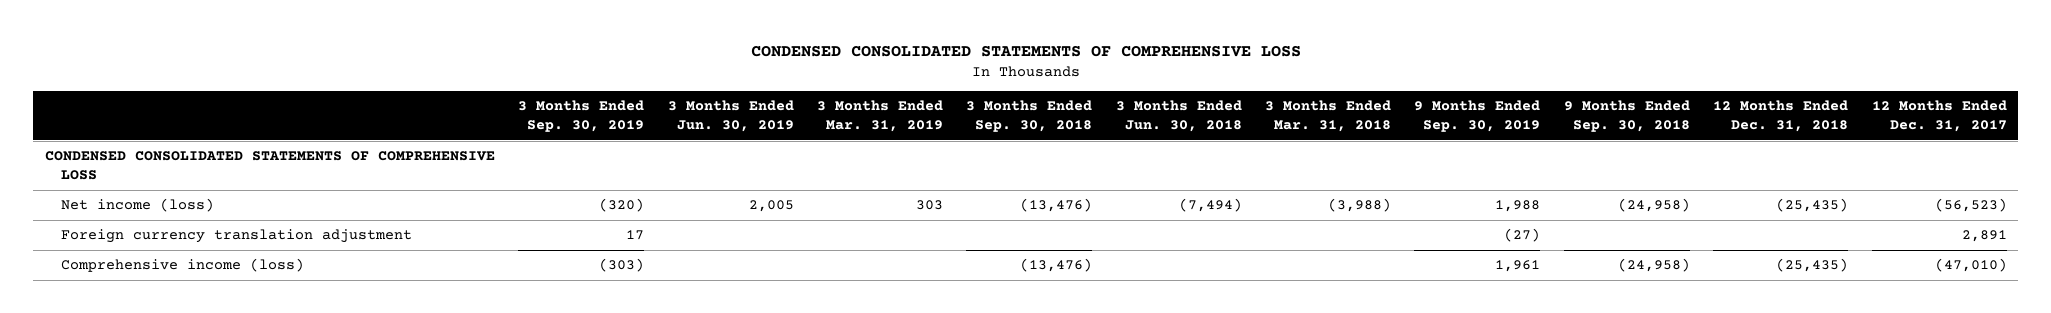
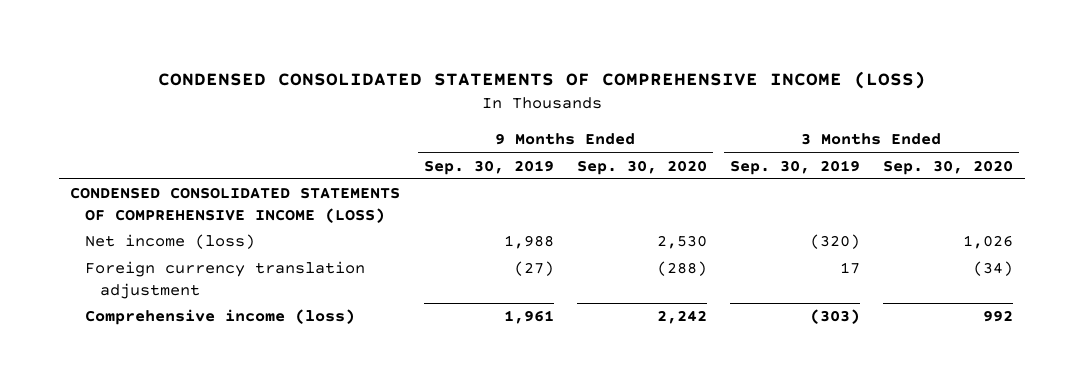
- CONDENSED CONSOLIDATED STATEMENTS OF COMPREHENSIVE LOSS
+ CONDENSED CONSOLIDATED STATEMENTS OF COMPREHENSIVE INCOME (LOSS)
- | 3 Months Ended Sep. 30, 2019 | 3 Months Ended Jun. 30, 2019 | 3 Months Ended Mar. 31, 2019 | 3 Months Ended Sep. 30, 2018 | 3 Months Ended Jun. 30, 2018 | 3 Months Ended Mar. 31, 2018 | 9 Months Ended Sep. 30, 2019 | 9 Months Ended Sep. 30, 2018 | 12 Months Ended Dec. 31, 2018 | 12 Months Ended Dec. 31, 2017
+ | 9 Months Ended Sep. 30, 2019 | 9 Months Ended Sep. 30, 2020 | 3 Months Ended Sep. 30, 2019 | 3 Months Ended Sep. 30, 2020
- CONDENSED CONSOLIDATED STATEMENTS OF COMPREHENSIVE LOSS
+ CONDENSED CONSOLIDATED STATEMENTS OF COMPREHENSIVE INCOME (LOSS)

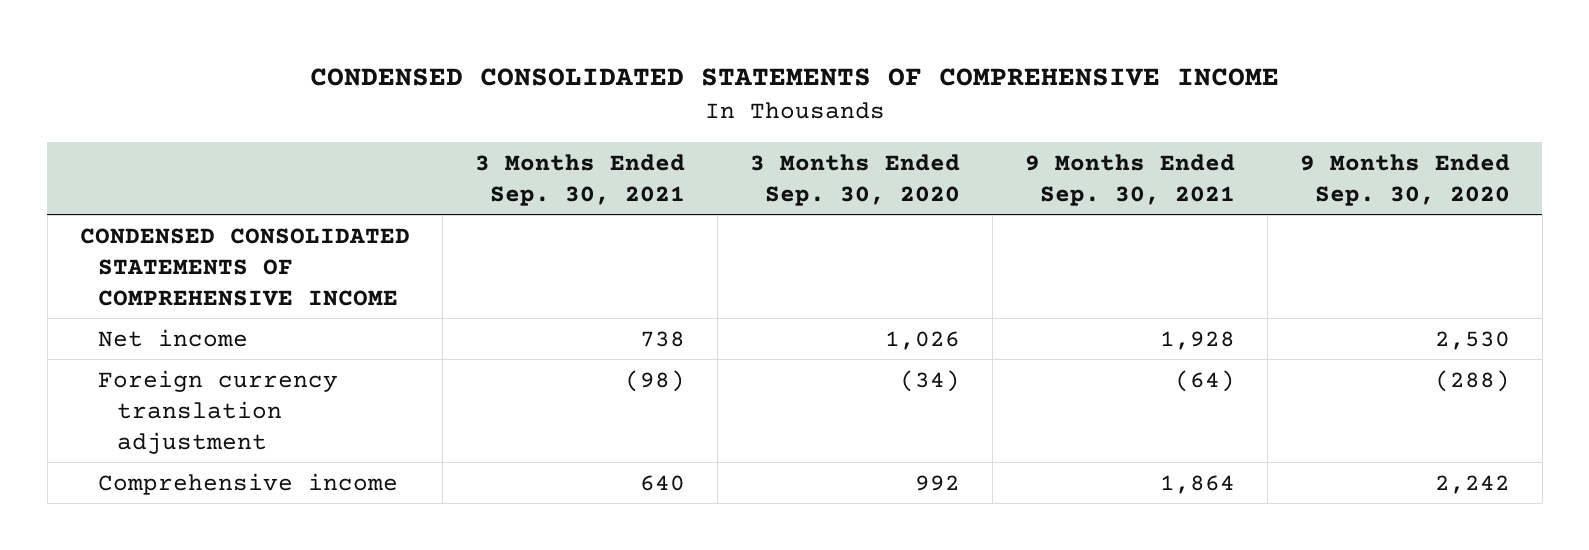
- CONDENSED CONSOLIDATED STATEMENTS OF COMPREHENSIVE INCOME (LOSS)
+ CONDENSED CONSOLIDATED STATEMENTS OF COMPREHENSIVE INCOME
- | 9 Months Ended Sep. 30, 2019 | 9 Months Ended Sep. 30, 2020 | 3 Months Ended Sep. 30, 2019 | 3 Months Ended Sep. 30, 2020
+ | 3 Months Ended Sep. 30, 2021 | 3 Months Ended Sep. 30, 2020 | 9 Months Ended Sep. 30, 2021 | 9 Months Ended Sep. 30, 2020
- CONDENSED CONSOLIDATED STATEMENTS OF COMPREHENSIVE INCOME (LOSS)
- Net income (loss) | 1,988 | 2,530 | (320) | 1,026
+ CONDENSED CONSOLIDATED STATEMENTS OF COMPREHENSIVE INCOME
+ Net income | 738 | 1,026 | 1,928 | 2,530
- Comprehensive income (loss) | 1,961 | 2,242 | (303) | 992
+ Comprehensive income | 640 | 992 | 1,864 | 2,242

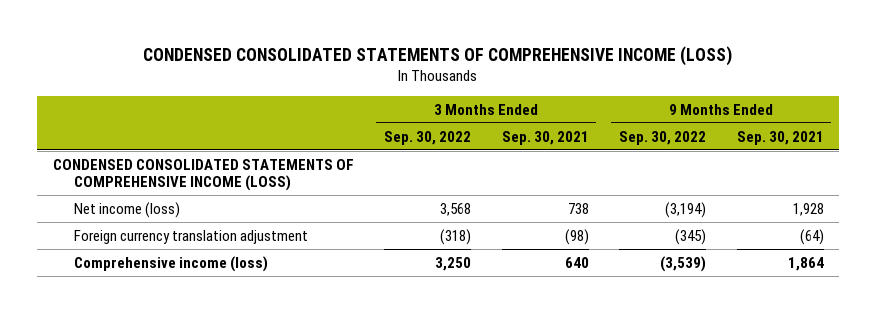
- CONDENSED CONSOLIDATED STATEMENTS OF COMPREHENSIVE INCOME
+ CONDENSED CONSOLIDATED STATEMENTS OF COMPREHENSIVE INCOME (LOSS)
- | 3 Months Ended Sep. 30, 2021 | 3 Months Ended Sep. 30, 2020 | 9 Months Ended Sep. 30, 2021 | 9 Months Ended Sep. 30, 2020
+ | 3 Months Ended Sep. 30, 2022 | 3 Months Ended Sep. 30, 2021 | 9 Months Ended Sep. 30, 2022 | 9 Months Ended Sep. 30, 2021
- CONDENSED CONSOLIDATED STATEMENTS OF COMPREHENSIVE INCOME
- Net income | 738 | 1,026 | 1,928 | 2,530
+ CONDENSED CONSOLIDATED STATEMENTS OF COMPREHENSIVE INCOME (LOSS)
+ Net income (loss) | 3,568 | 738 | (3,194) | 1,928
- Comprehensive income | 640 | 992 | 1,864 | 2,242
+ Comprehensive income (loss) | 3,250 | 640 | (3,539) | 1,864

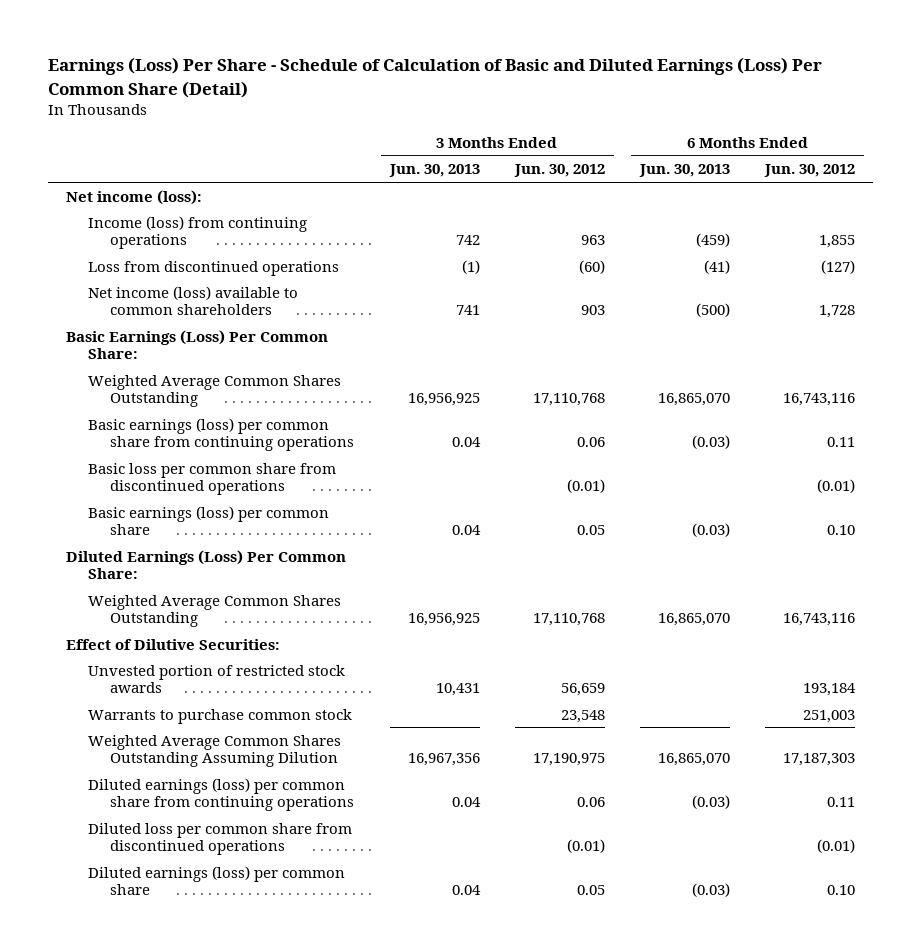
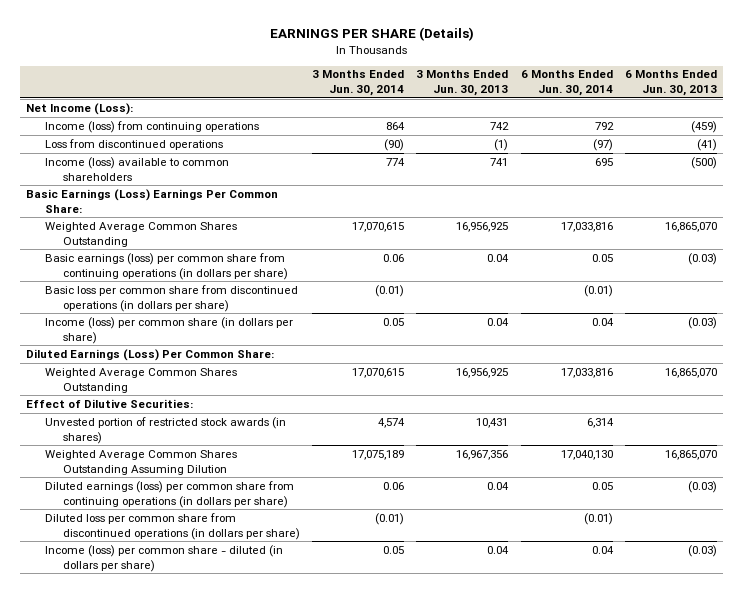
- Earnings (Loss) Per Share - Schedule of Calculation of Basic and Diluted Earnings (Loss) Per Common Share (Detail)
+ EARNINGS PER SHARE (Details)
- | 3 Months Ended Jun. 30, 2013 | 3 Months Ended Jun. 30, 2012 | 6 Months Ended Jun. 30, 2013 | 6 Months Ended Jun. 30, 2012
+ | 3 Months Ended Jun. 30, 2014 | 3 Months Ended Jun. 30, 2013 | 6 Months Ended Jun. 30, 2014 | 6 Months Ended Jun. 30, 2013
- Net income (loss):
+ Net Income (Loss):
- Net income (loss) available to common shareholders | 741 | 903 | (500) | 1,728
- Basic Earnings (Loss) Per Common Share:
+ Income (loss) available to common shareholders | 774 | 741 | 695 | (500)
+ Basic Earnings (Loss) Earnings Per Common Share:
- Basic earnings (loss) per common share from continuing operations | 0.04 | 0.06 | (0.03) | 0.11
- Basic loss per common share from discontinued operations | | (0.01) | | (0.01)
- Basic earnings (loss) per common share | 0.04 | 0.05 | (0.03) | 0.10
+ Basic earnings (loss) per common share from continuing operations (in dollars per share) | 0.06 | 0.04 | 0.05 | (0.03)
+ Basic loss per common share from discontinued operations (in dollars per share) | (0.01) | | (0.01) |
+ Income (loss) per common share (in dollars per share) | 0.05 | 0.04 | 0.04 | (0.03)
- Unvested portion of restricted stock awards | 10,431 | 56,659 | | 193,184
- Warrants to purchase common stock | | 23,548 | | 251,003
+ Unvested portion of restricted stock awards (in shares) | 4,574 | 10,431 | 6,314 |
- Diluted earnings (loss) per common share from continuing operations | 0.04 | 0.06 | (0.03) | 0.11
- Diluted loss per common share from discontinued operations | | (0.01) | | (0.01)
- Diluted earnings (loss) per common share | 0.04 | 0.05 | (0.03) | 0.10
+ Diluted earnings (loss) per common share from continuing operations (in dollars per share) | 0.06 | 0.04 | 0.05 | (0.03)
+ Diluted loss per common share from discontinued operations (in dollars per share) | (0.01) | | (0.01) |
+ Income (loss) per common share - diluted (in dollars per share) | 0.05 | 0.04 | 0.04 | (0.03)

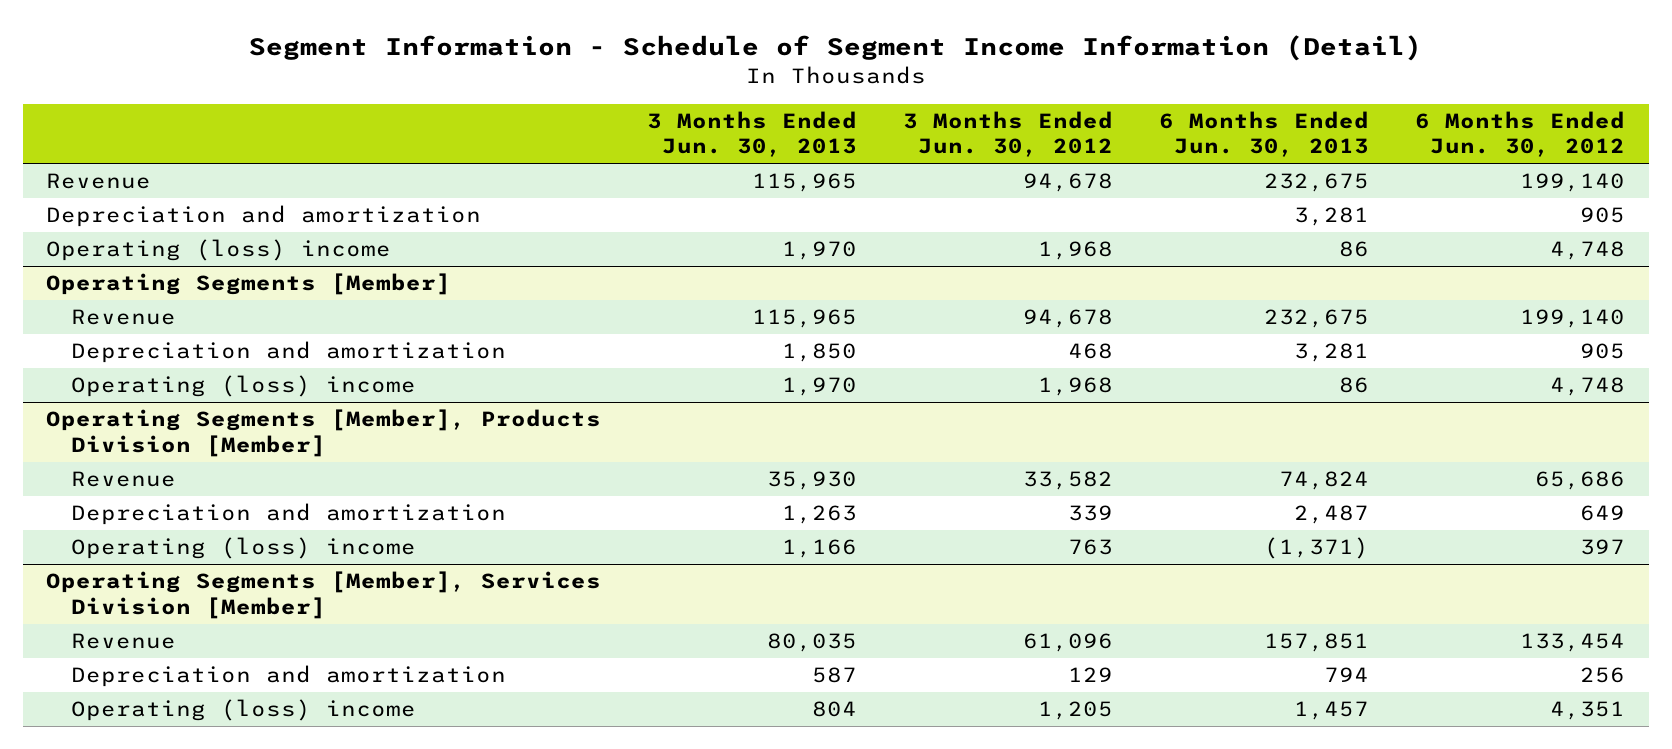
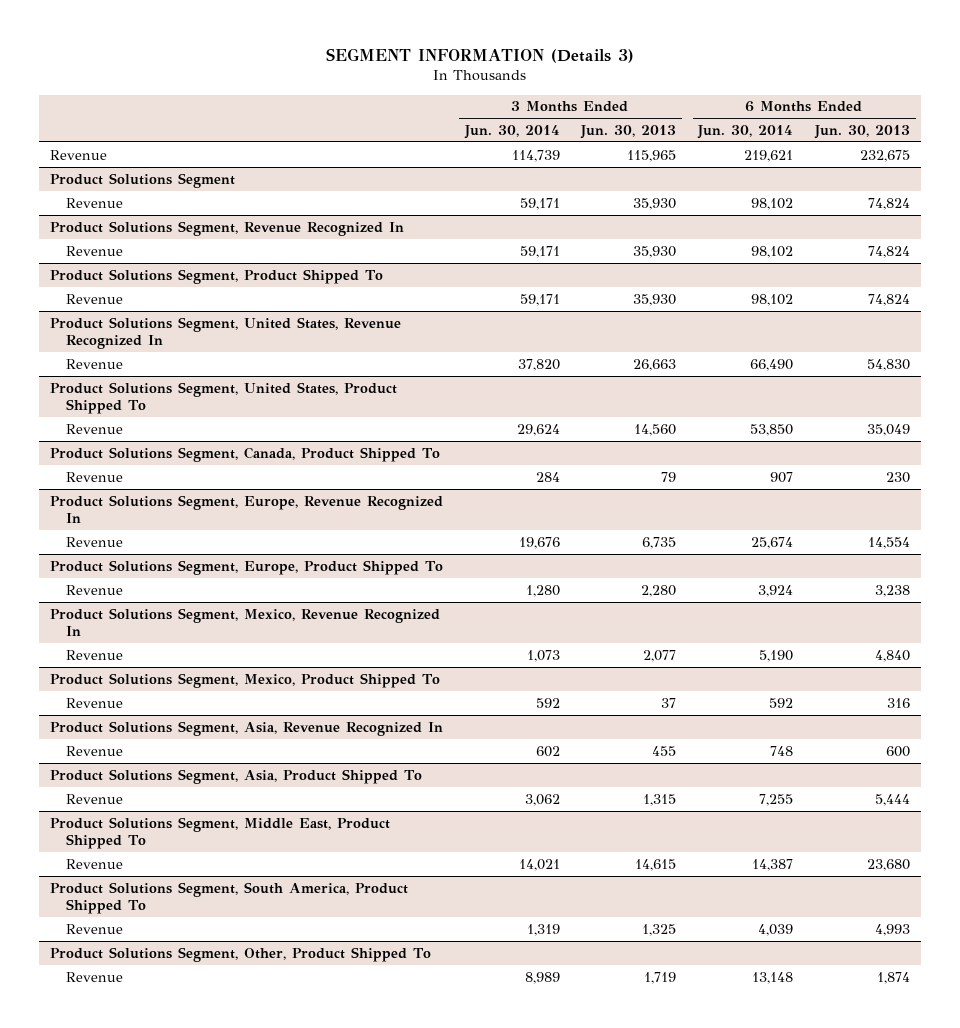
- Segment Information - Schedule of Segment Income Information (Detail)
+ SEGMENT INFORMATION (Details 3)
- | 3 Months Ended Jun. 30, 2013 | 3 Months Ended Jun. 30, 2012 | 6 Months Ended Jun. 30, 2013 | 6 Months Ended Jun. 30, 2012
+ | 3 Months Ended Jun. 30, 2014 | 3 Months Ended Jun. 30, 2013 | 6 Months Ended Jun. 30, 2014 | 6 Months Ended Jun. 30, 2013
- Depreciation and amortization | | | 3,281 | 905
- Operating (loss) income | 1,970 | 1,968 | 86 | 4,748
- Operating Segments [Member]
- Revenue | 115,965 | 94,678 | 232,675 | 199,140
- Depreciation and amortization | 1,850 | 468 | 3,281 | 905
- Operating (loss) income | 1,970 | 1,968 | 86 | 4,748
- Operating Segments [Member], Products Division [Member]
+ Product Solutions Segment
- Depreciation and amortization | 1,263 | 339 | 2,487 | 649
- Operating (loss) income | 1,166 | 763 | (1,371) | 397
- Operating Segments [Member], Services Division [Member]
- Revenue | 80,035 | 61,096 | 157,851 | 133,454
- Depreciation and amortization | 587 | 129 | 794 | 256
- Operating (loss) income | 804 | 1,205 | 1,457 | 4,351
+ Product Solutions Segment, Revenue Recognized In
+ Revenue | 59,171 | 35,930 | 98,102 | 74,824
+ Product Solutions Segment, Product Shipped To
+ Revenue | 59,171 | 35,930 | 98,102 | 74,824
+ Product Solutions Segment, United States, Revenue Recognized In
+ Revenue | 37,820 | 26,663 | 66,490 | 54,830
+ Product Solutions Segment, United States, Product Shipped To
+ Revenue | 29,624 | 14,560 | 53,850 | 35,049
+ Product Solutions Segment, Canada, Product Shipped To
+ Revenue | 284 | 79 | 907 | 230
+ Product Solutions Segment, Europe, Revenue Recognized In
+ Revenue | 19,676 | 6,735 | 25,674 | 14,554
+ Product Solutions Segment, Europe, Product Shipped To
+ Revenue | 1,280 | 2,280 | 3,924 | 3,238
+ Product Solutions Segment, Mexico, Revenue Recognized In
+ Revenue | 1,073 | 2,077 | 5,190 | 4,840
+ Product Solutions Segment, Mexico, Product Shipped To
+ Revenue | 592 | 37 | 592 | 316
+ Product Solutions Segment, Asia, Revenue Recognized In
+ Revenue | 602 | 455 | 748 | 600
+ Product Solutions Segment, Asia, Product Shipped To
+ Revenue | 3,062 | 1,315 | 7,255 | 5,444
+ Product Solutions Segment, Middle East, Product Shipped To
+ Revenue | 14,021 | 14,615 | 14,387 | 23,680
+ Product Solutions Segment, South America, Product Shipped To
+ Revenue | 1,319 | 1,325 | 4,039 | 4,993
+ Product Solutions Segment, Other, Product Shipped To
+ Revenue | 8,989 | 1,719 | 13,148 | 1,874

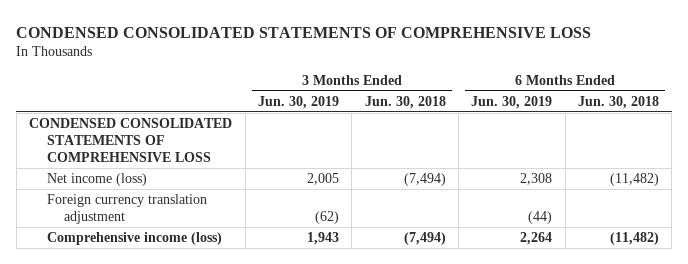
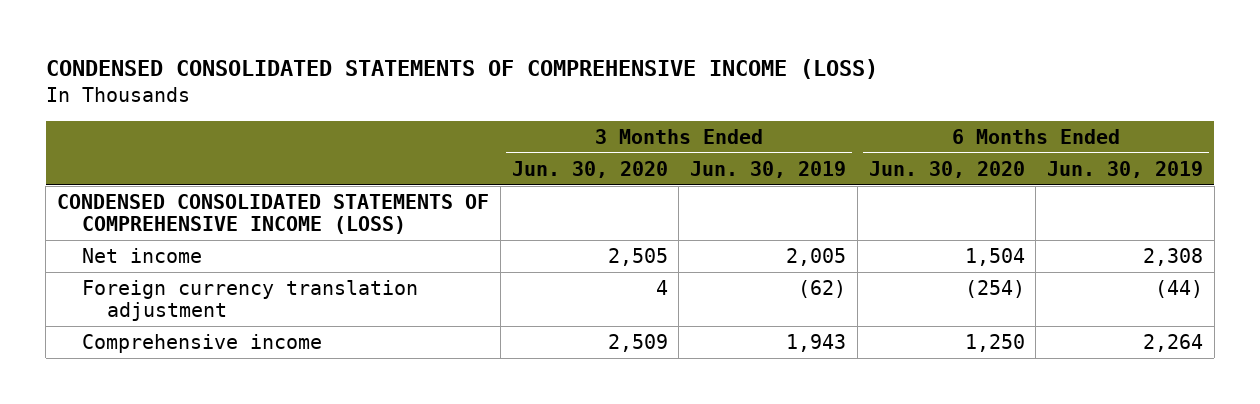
- CONDENSED CONSOLIDATED STATEMENTS OF COMPREHENSIVE LOSS
+ CONDENSED CONSOLIDATED STATEMENTS OF COMPREHENSIVE INCOME (LOSS)
- | 3 Months Ended Jun. 30, 2019 | 3 Months Ended Jun. 30, 2018 | 6 Months Ended Jun. 30, 2019 | 6 Months Ended Jun. 30, 2018
+ | 3 Months Ended Jun. 30, 2020 | 3 Months Ended Jun. 30, 2019 | 6 Months Ended Jun. 30, 2020 | 6 Months Ended Jun. 30, 2019
- CONDENSED CONSOLIDATED STATEMENTS OF COMPREHENSIVE LOSS
- Net income (loss) | 2,005 | (7,494) | 2,308 | (11,482)
+ CONDENSED CONSOLIDATED STATEMENTS OF COMPREHENSIVE INCOME (LOSS)
+ Net income | 2,505 | 2,005 | 1,504 | 2,308
- Comprehensive income (loss) | 1,943 | (7,494) | 2,264 | (11,482)
+ Comprehensive income | 2,509 | 1,943 | 1,250 | 2,264

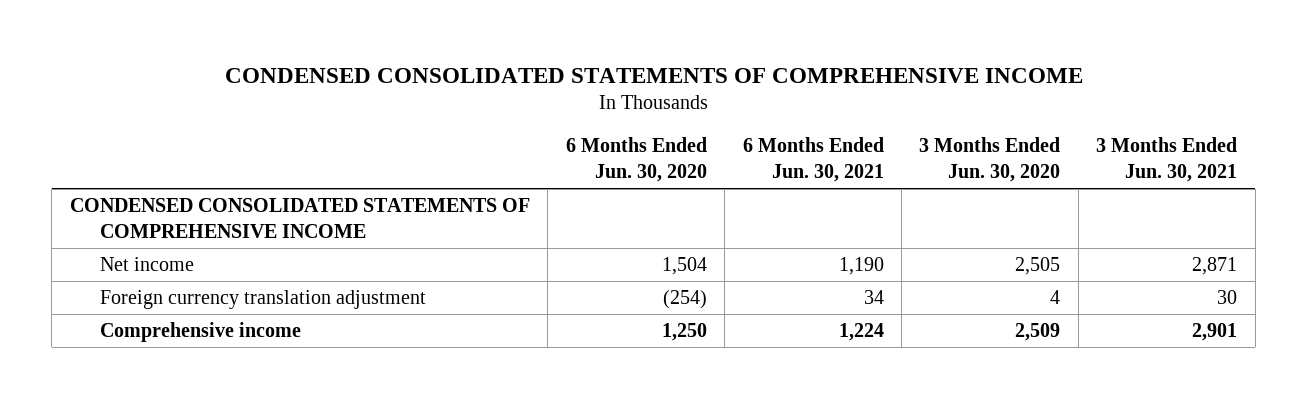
- CONDENSED CONSOLIDATED STATEMENTS OF COMPREHENSIVE INCOME (LOSS)
+ CONDENSED CONSOLIDATED STATEMENTS OF COMPREHENSIVE INCOME
- | 3 Months Ended Jun. 30, 2020 | 3 Months Ended Jun. 30, 2019 | 6 Months Ended Jun. 30, 2020 | 6 Months Ended Jun. 30, 2019
+ | 6 Months Ended Jun. 30, 2020 | 6 Months Ended Jun. 30, 2021 | 3 Months Ended Jun. 30, 2020 | 3 Months Ended Jun. 30, 2021
- CONDENSED CONSOLIDATED STATEMENTS OF COMPREHENSIVE INCOME (LOSS)
+ CONDENSED CONSOLIDATED STATEMENTS OF COMPREHENSIVE INCOME

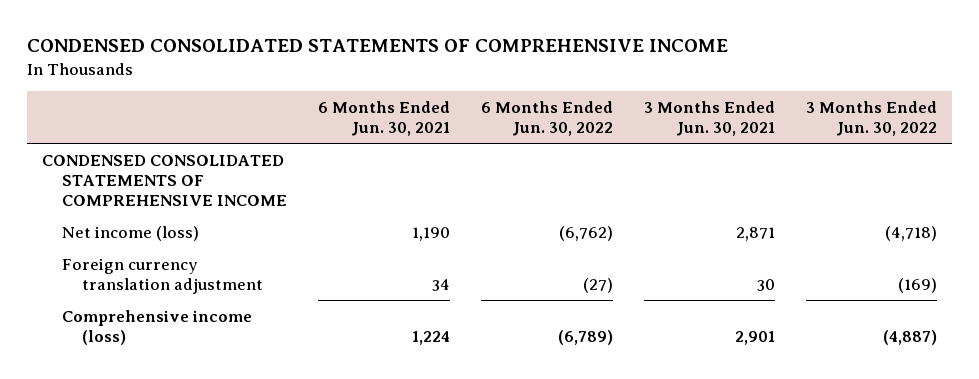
- | 6 Months Ended Jun. 30, 2020 | 6 Months Ended Jun. 30, 2021 | 3 Months Ended Jun. 30, 2020 | 3 Months Ended Jun. 30, 2021
+ | 6 Months Ended Jun. 30, 2021 | 6 Months Ended Jun. 30, 2022 | 3 Months Ended Jun. 30, 2021 | 3 Months Ended Jun. 30, 2022
- Net income | 1,504 | 1,190 | 2,505 | 2,871
+ Net income (loss) | 1,190 | (6,762) | 2,871 | (4,718)
- Comprehensive income | 1,250 | 1,224 | 2,509 | 2,901
+ Comprehensive income (loss) | 1,224 | (6,789) | 2,901 | (4,887)

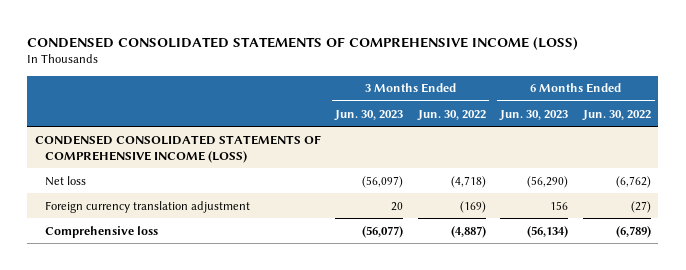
- CONDENSED CONSOLIDATED STATEMENTS OF COMPREHENSIVE INCOME
+ CONDENSED CONSOLIDATED STATEMENTS OF COMPREHENSIVE INCOME (LOSS)
- | 6 Months Ended Jun. 30, 2021 | 6 Months Ended Jun. 30, 2022 | 3 Months Ended Jun. 30, 2021 | 3 Months Ended Jun. 30, 2022
+ | 3 Months Ended Jun. 30, 2023 | 3 Months Ended Jun. 30, 2022 | 6 Months Ended Jun. 30, 2023 | 6 Months Ended Jun. 30, 2022
- CONDENSED CONSOLIDATED STATEMENTS OF COMPREHENSIVE INCOME
- Net income (loss) | 1,190 | (6,762) | 2,871 | (4,718)
+ CONDENSED CONSOLIDATED STATEMENTS OF COMPREHENSIVE INCOME (LOSS)
+ Net loss | (56,097) | (4,718) | (56,290) | (6,762)
- Comprehensive income (loss) | 1,224 | (6,789) | 2,901 | (4,887)
+ Comprehensive loss | (56,077) | (4,887) | (56,134) | (6,789)

